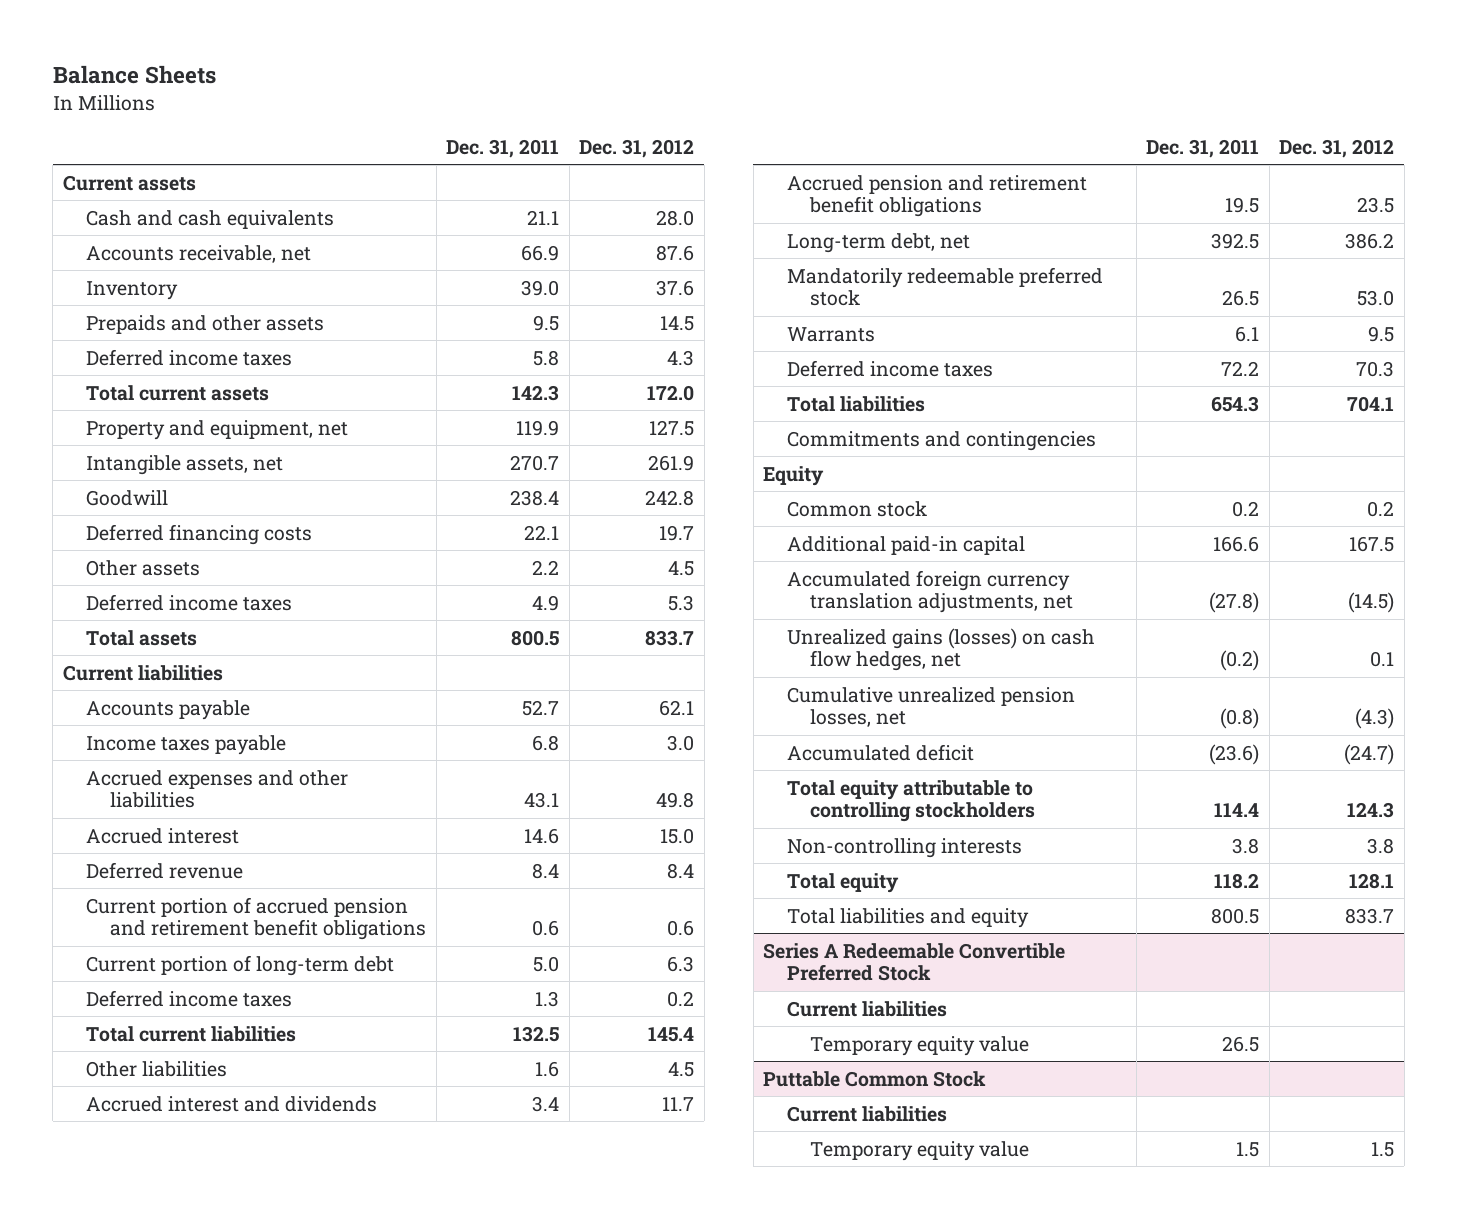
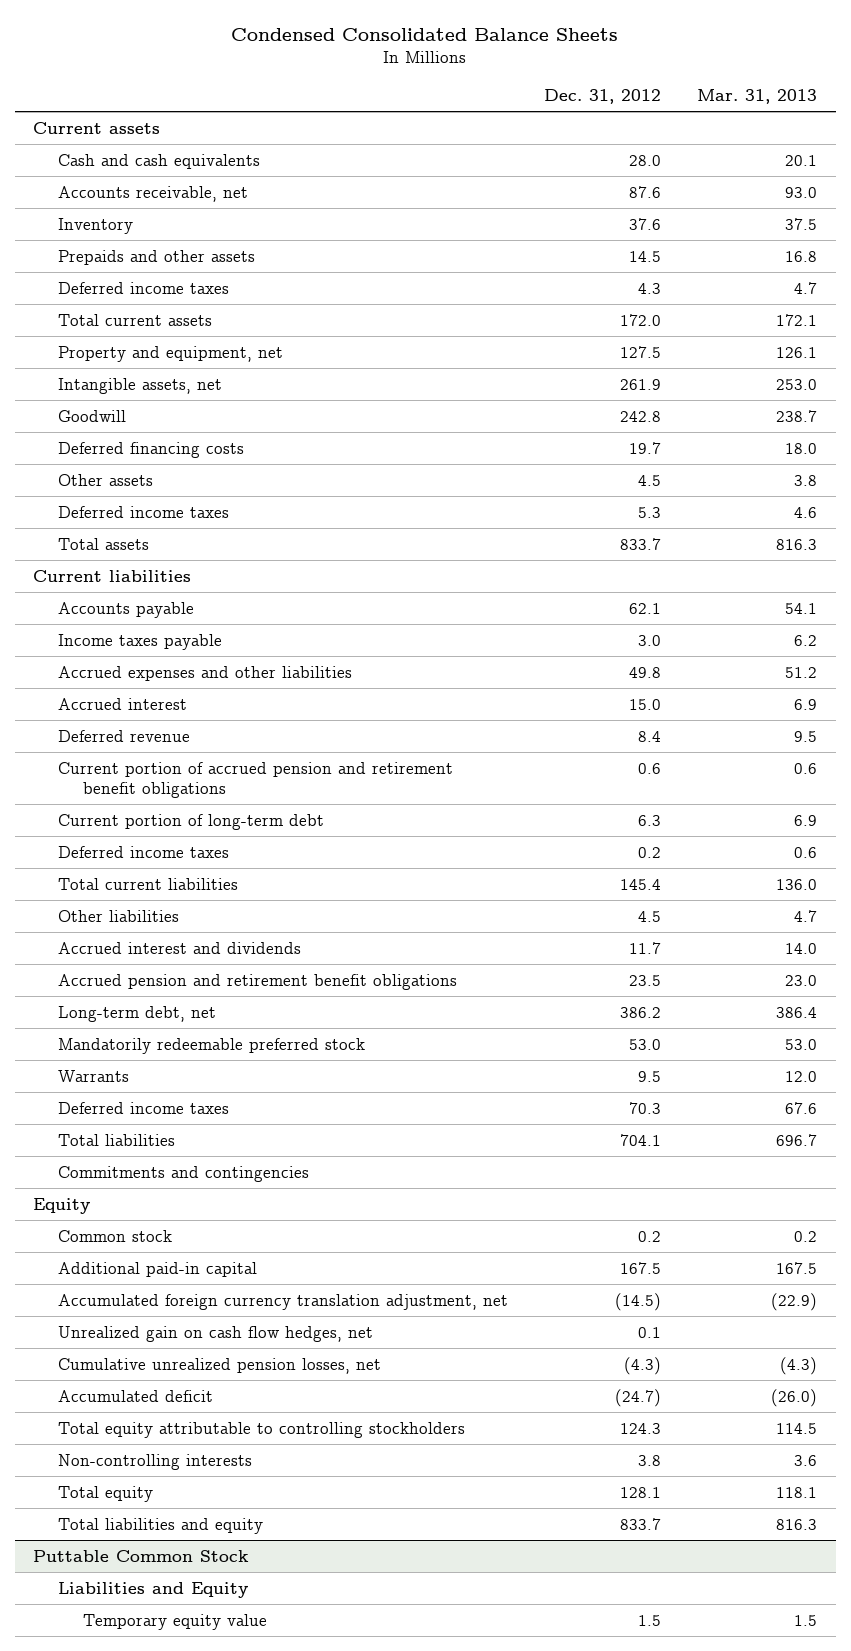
- Balance Sheets
+ Condensed Consolidated Balance Sheets
- | Dec. 31, 2011 | Dec. 31, 2012
+ | Dec. 31, 2012 | Mar. 31, 2013
- Accumulated foreign currency translation adjustments, net | (27.8) | (14.5)
- Unrealized gains (losses) on cash flow hedges, net | (0.2) | 0.1
+ Accumulated foreign currency translation adjustment, net | (14.5) | (22.9)
+ Unrealized gain on cash flow hedges, net | 0.1 |
- Series A Redeemable Convertible Preferred Stock
- Current liabilities
- Temporary equity value | 26.5 |
@ Puttable Common Stock
- Current liabilities
+ Liabilities and Equity

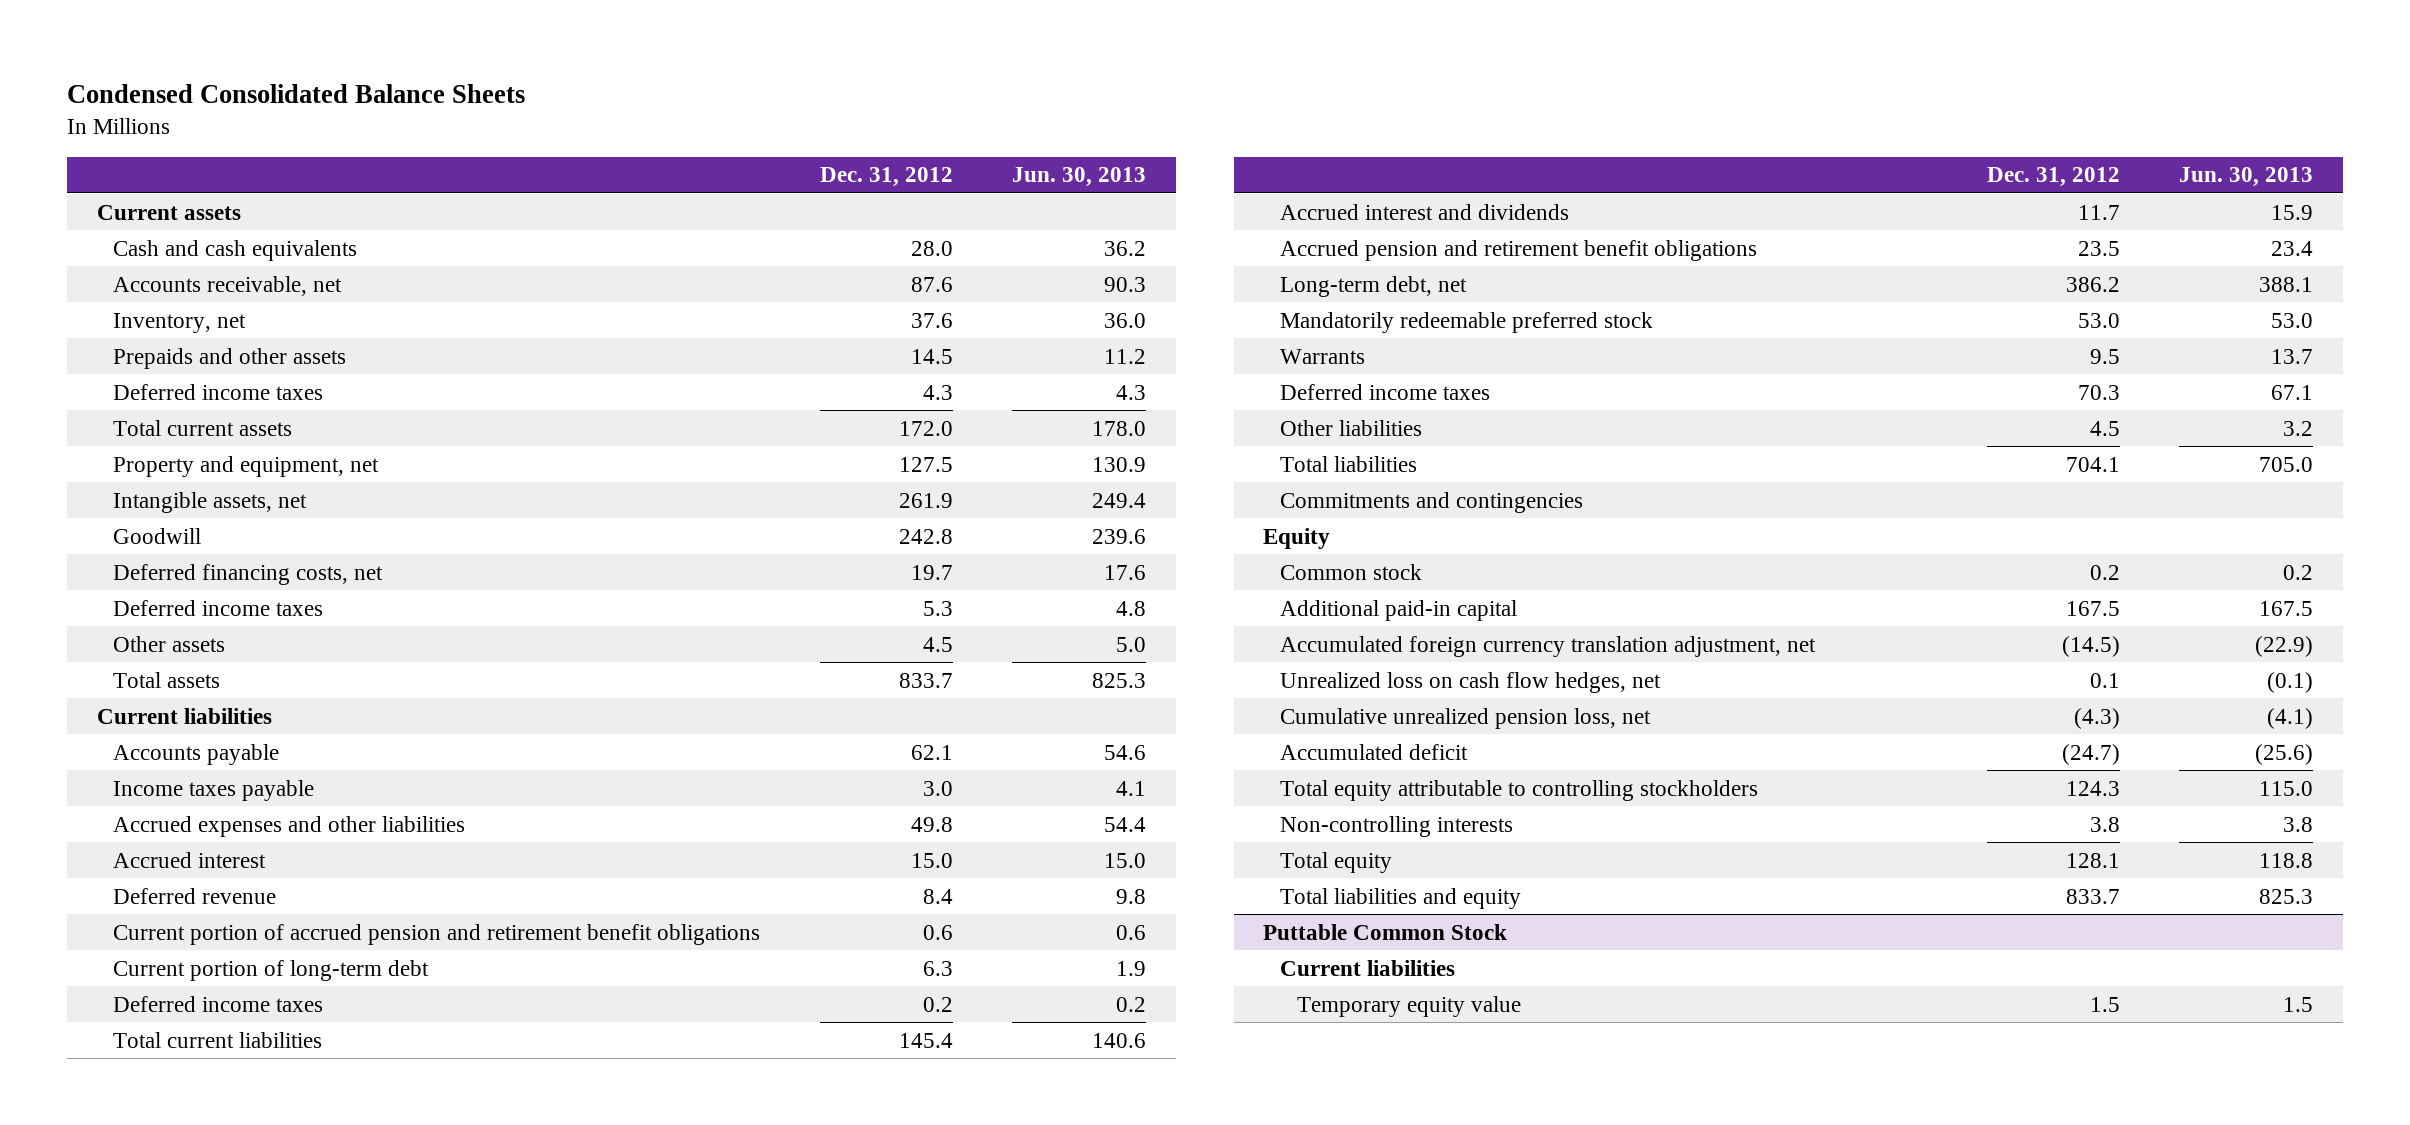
- | Dec. 31, 2012 | Mar. 31, 2013
+ | Dec. 31, 2012 | Jun. 30, 2013
- Inventory | 37.6 | 37.5
+ Inventory, net | 37.6 | 36.0
- Deferred financing costs | 19.7 | 18.0
+ Deferred financing costs, net | 19.7 | 17.6
moved down: Other assets | 4.5 | 5.0
moved down: Other liabilities | 4.5 | 3.2
- Unrealized gain on cash flow hedges, net | 0.1 |
- Cumulative unrealized pension losses, net | (4.3) | (4.3)
+ Unrealized loss on cash flow hedges, net | 0.1 | (0.1)
+ Cumulative unrealized pension loss, net | (4.3) | (4.1)
@ Puttable Common Stock
- Liabilities and Equity
+ Current liabilities

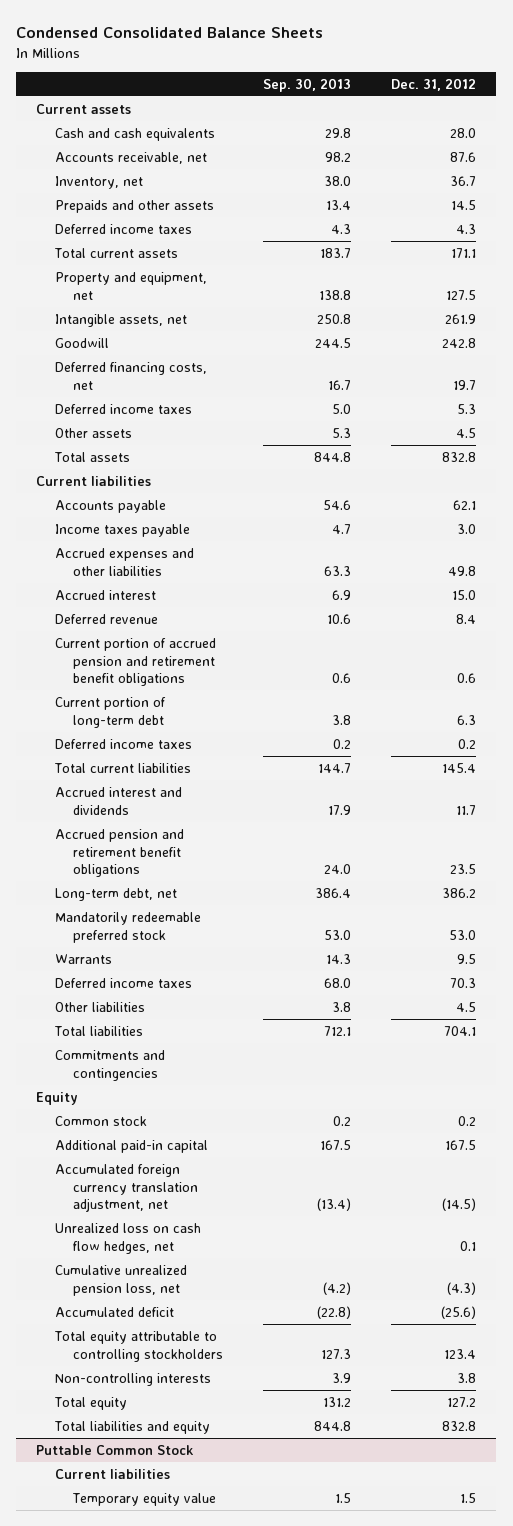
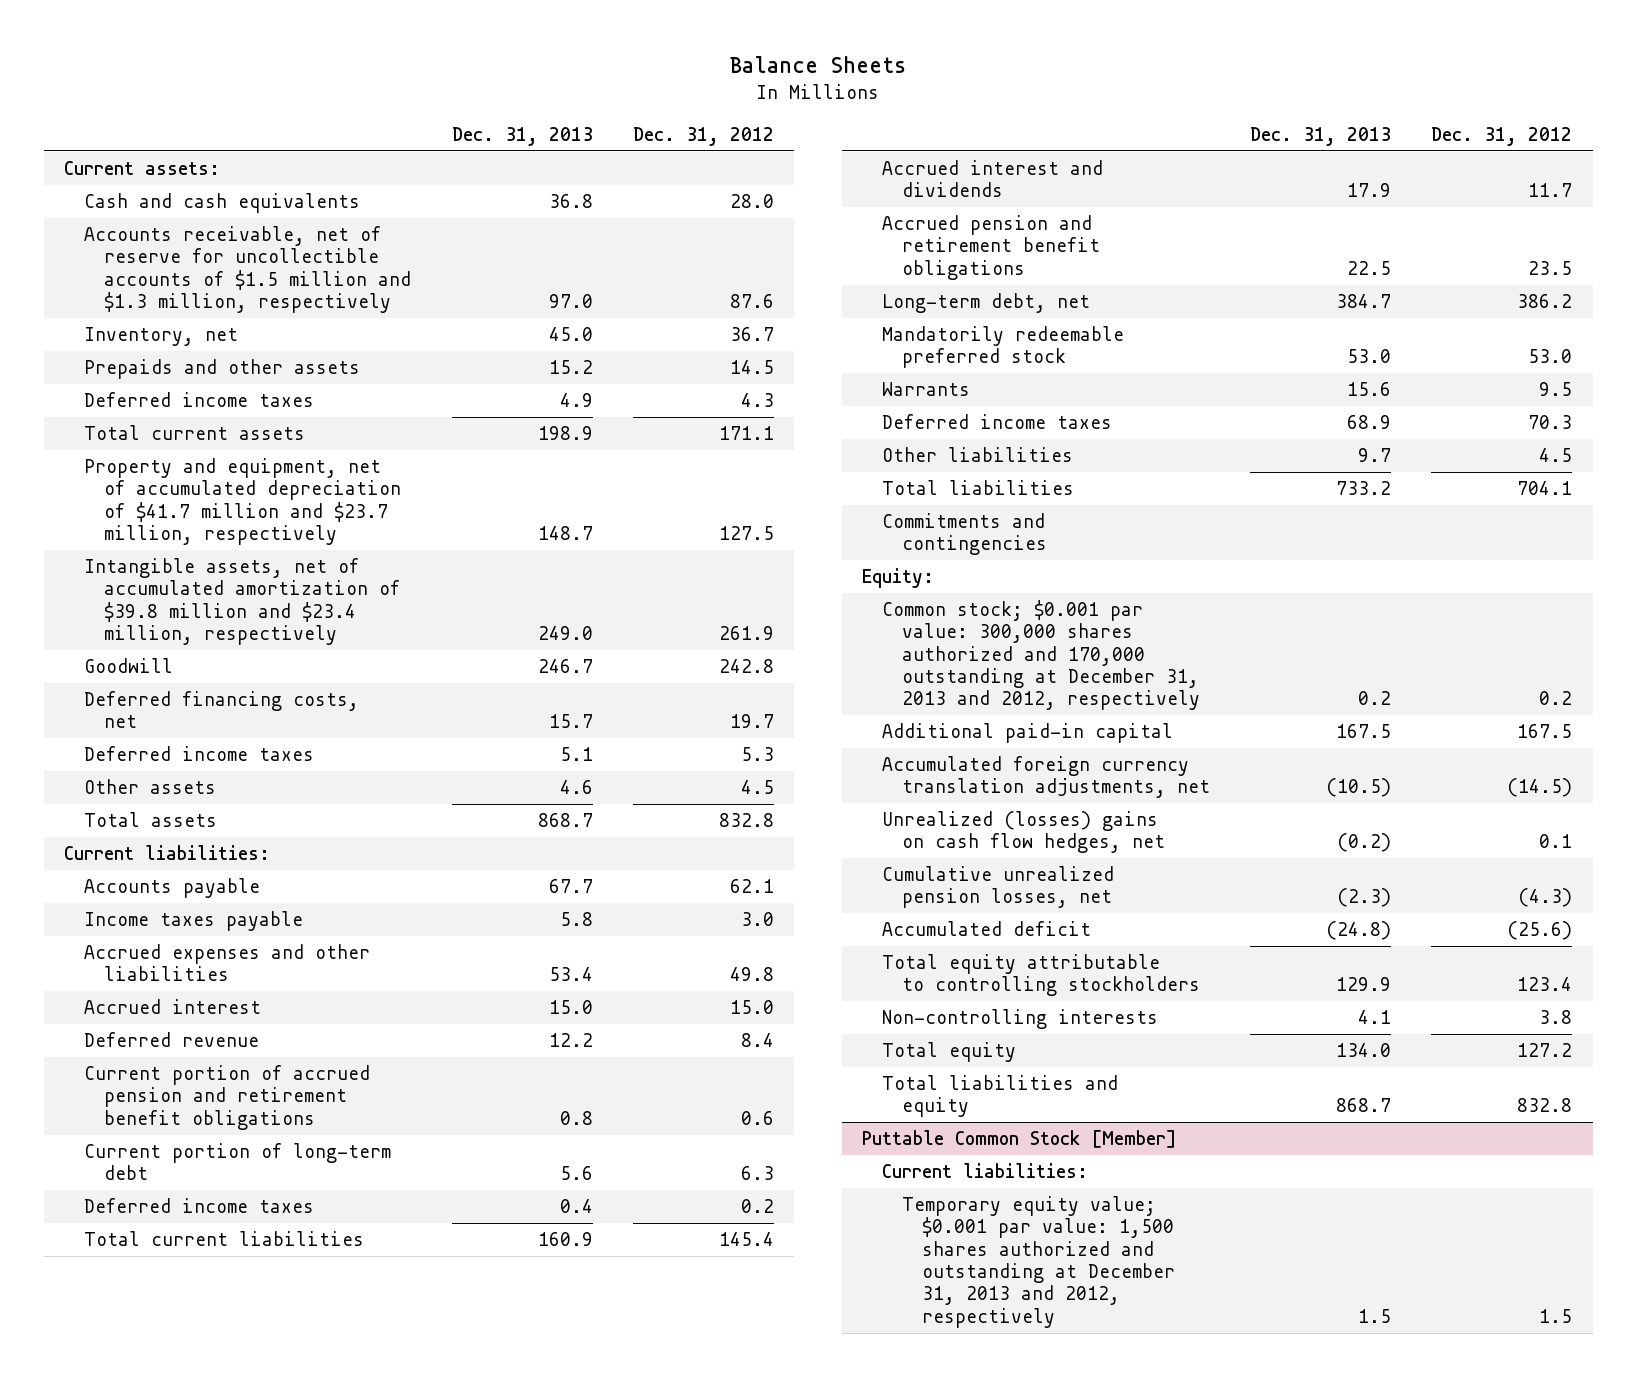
- Condensed Consolidated Balance Sheets
+ Balance Sheets
- | Sep. 30, 2013 | Dec. 31, 2012
+ | Dec. 31, 2013 | Dec. 31, 2012
- Current assets
+ Current assets:
- Accounts receivable, net | 98.2 | 87.6
+ Accounts receivable, net of reserve for uncollectible accounts of $1.5 million and $1.3 million, respectively | 97.0 | 87.6
- Property and equipment, net | 138.8 | 127.5
- Intangible assets, net | 250.8 | 261.9
+ Property and equipment, net of accumulated depreciation of $41.7 million and $23.7 million, respectively | 148.7 | 127.5
+ Intangible assets, net of accumulated amortization of $39.8 million and $23.4 million, respectively | 249.0 | 261.9
- Current liabilities
+ Current liabilities:
- Equity
- Common stock | 0.2 | 0.2
+ Equity:
+ Common stock; $0.001 par value: 300,000 shares authorized and 170,000 outstanding at December 31, 2013 and 2012, respectively | 0.2 | 0.2
- Accumulated foreign currency translation adjustment, net | (13.4) | (14.5)
- Unrealized loss on cash flow hedges, net | | 0.1
- Cumulative unrealized pension loss, net | (4.2) | (4.3)
+ Accumulated foreign currency translation adjustments, net | (10.5) | (14.5)
+ Unrealized (losses) gains on cash flow hedges, net | (0.2) | 0.1
+ Cumulative unrealized pension losses, net | (2.3) | (4.3)
- Puttable Common Stock
- Current liabilities
- Temporary equity value | 1.5 | 1.5
+ Puttable Common Stock [Member]
+ Current liabilities:
+ Temporary equity value; $0.001 par value: 1,500 shares authorized and outstanding at December 31, 2013 and 2012, respectively | 1.5 | 1.5

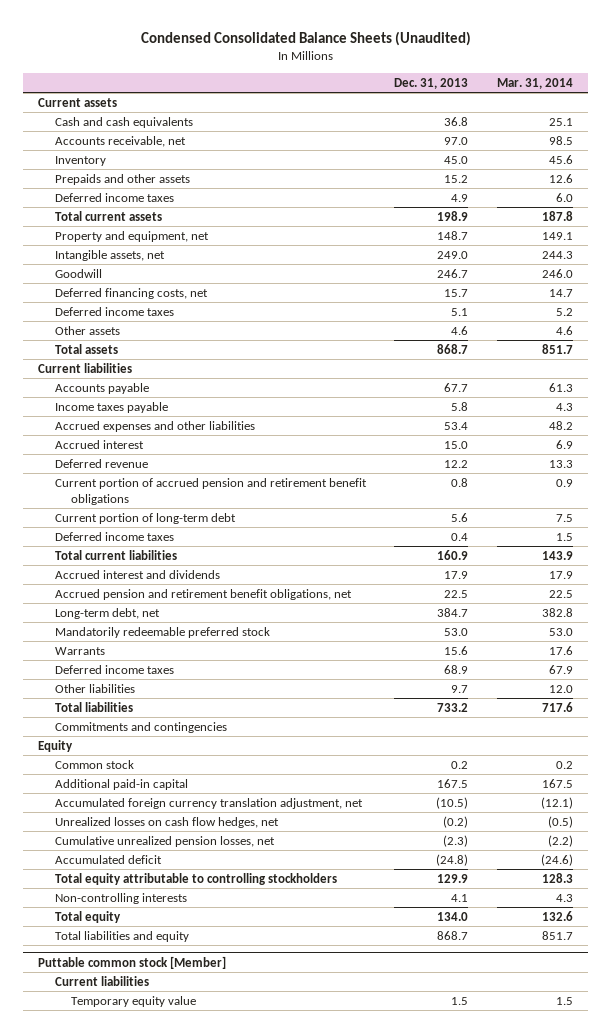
- Balance Sheets
+ Condensed Consolidated Balance Sheets (Unaudited)
- | Dec. 31, 2013 | Dec. 31, 2012
+ | Dec. 31, 2013 | Mar. 31, 2014
- Current assets:
+ Current assets
- Accounts receivable, net of reserve for uncollectible accounts of $1.5 million and $1.3 million, respectively | 97.0 | 87.6
- Inventory, net | 45.0 | 36.7
+ Accounts receivable, net | 97.0 | 98.5
+ Inventory | 45.0 | 45.6
- Property and equipment, net of accumulated depreciation of $41.7 million and $23.7 million, respectively | 148.7 | 127.5
- Intangible assets, net of accumulated amortization of $39.8 million and $23.4 million, respectively | 249.0 | 261.9
+ Property and equipment, net | 148.7 | 149.1
+ Intangible assets, net | 249.0 | 244.3
- Current liabilities:
+ Current liabilities
- Accrued pension and retirement benefit obligations | 22.5 | 23.5
+ Accrued pension and retirement benefit obligations, net | 22.5 | 22.5
- Equity:
- Common stock; $0.001 par value: 300,000 shares authorized and 170,000 outstanding at December 31, 2013 and 2012, respectively | 0.2 | 0.2
+ Equity
+ Common stock | 0.2 | 0.2
- Accumulated foreign currency translation adjustments, net | (10.5) | (14.5)
- Unrealized (losses) gains on cash flow hedges, net | (0.2) | 0.1
+ Accumulated foreign currency translation adjustment, net | (10.5) | (12.1)
+ Unrealized losses on cash flow hedges, net | (0.2) | (0.5)
- Puttable Common Stock [Member]
- Current liabilities:
- Temporary equity value; $0.001 par value: 1,500 shares authorized and outstanding at December 31, 2013 and 2012, respectively | 1.5 | 1.5
+ Puttable common stock [Member]
+ Current liabilities
+ Temporary equity value | 1.5 | 1.5

